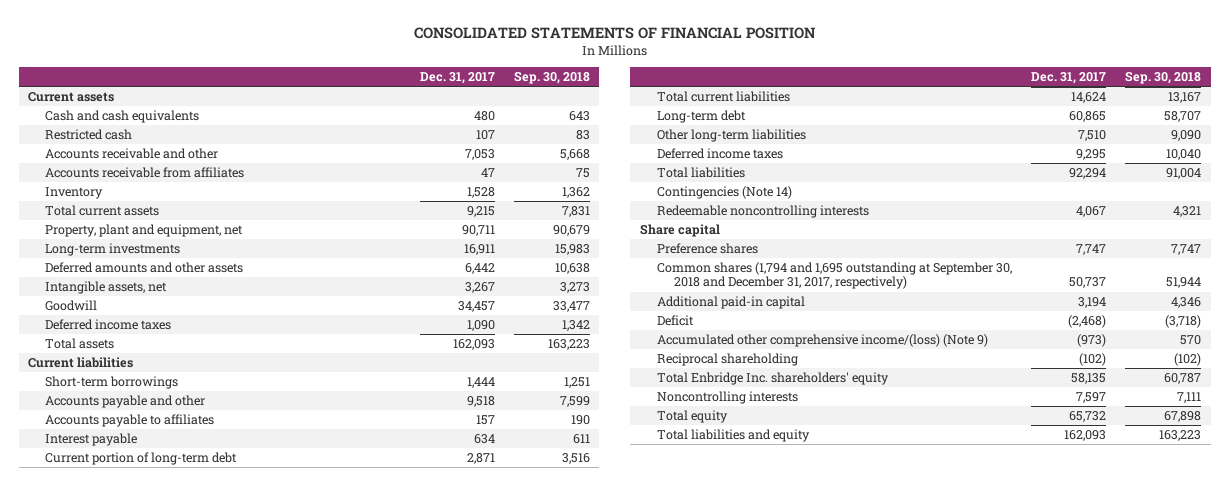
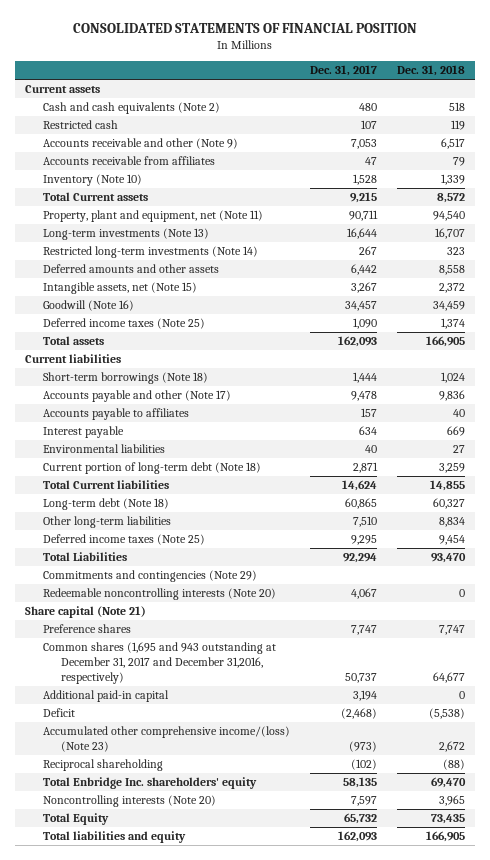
- | Dec. 31, 2017 | Sep. 30, 2018
+ | Dec. 31, 2017 | Dec. 31, 2018
- Cash and cash equivalents | 480 | 643
+ Cash and cash equivalents (Note 2) | 480 | 518
- Accounts receivable and other | 7,053 | 5,668
+ Accounts receivable and other (Note 9) | 7,053 | 6,517
- Inventory | 1,528 | 1,362
- Total current assets | 9,215 | 7,831
- Property, plant and equipment, net | 90,711 | 90,679
- Long-term investments | 16,911 | 15,983
+ Inventory (Note 10) | 1,528 | 1,339
+ Total Current assets | 9,215 | 8,572
+ Property, plant and equipment, net (Note 11) | 90,711 | 94,540
+ Long-term investments (Note 13) | 16,644 | 16,707
+ Restricted long-term investments (Note 14) | 267 | 323
- Intangible assets, net | 3,267 | 3,273
- Goodwill | 34,457 | 33,477
- Deferred income taxes | 1,090 | 1,342
+ Intangible assets, net (Note 15) | 3,267 | 2,372
+ Goodwill (Note 16) | 34,457 | 34,459
+ Deferred income taxes (Note 25) | 1,090 | 1,374
- Short-term borrowings | 1,444 | 1,251
- Accounts payable and other | 9,518 | 7,599
+ Short-term borrowings (Note 18) | 1,444 | 1,024
+ Accounts payable and other (Note 17) | 9,478 | 9,836
- Current portion of long-term debt | 2,871 | 3,516
- Total current liabilities | 14,624 | 13,167
- Long-term debt | 60,865 | 58,707
+ Environmental liabilities | 40 | 27
+ Current portion of long-term debt (Note 18) | 2,871 | 3,259
+ Total Current liabilities | 14,624 | 14,855
+ Long-term debt (Note 18) | 60,865 | 60,327
- Deferred income taxes | 9,295 | 10,040
- Total liabilities | 92,294 | 91,004
- Contingencies (Note 14)
- Redeemable noncontrolling interests | 4,067 | 4,321
- Share capital
+ Deferred income taxes (Note 25) | 9,295 | 9,454
+ Total Liabilities | 92,294 | 93,470
+ Commitments and contingencies (Note 29)
+ Redeemable noncontrolling interests (Note 20) | 4,067 | 0
+ Share capital (Note 21)
- Common shares (1,794 and 1,695 outstanding at September 30, 2018 and December 31, 2017, respectively) | 50,737 | 51,944
+ Common shares (1,695 and 943 outstanding at December 31, 2017 and December 31,2016, respectively) | 50,737 | 64,677
- Accumulated other comprehensive income/(loss) (Note 9) | (973) | 570
+ Accumulated other comprehensive income/(loss) (Note 23) | (973) | 2,672
- Noncontrolling interests | 7,597 | 7,111
- Total equity | 65,732 | 67,898
+ Noncontrolling interests (Note 20) | 7,597 | 3,965
+ Total Equity | 65,732 | 73,435

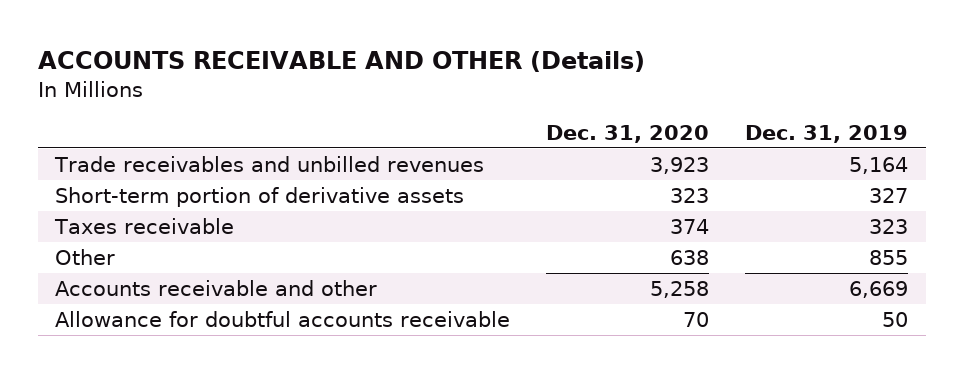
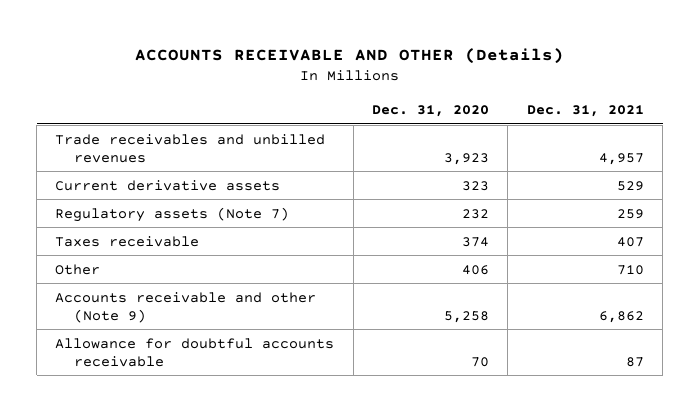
- | Dec. 31, 2020 | Dec. 31, 2019
+ | Dec. 31, 2020 | Dec. 31, 2021
- Short-term portion of derivative assets | 323 | 327
+ Current derivative assets | 323 | 529
+ Regulatory assets (Note 7) | 232 | 259
- Other | 638 | 855
- Accounts receivable and other | 5,258 | 6,669
+ Other | 406 | 710
+ Accounts receivable and other (Note 9) | 5,258 | 6,862

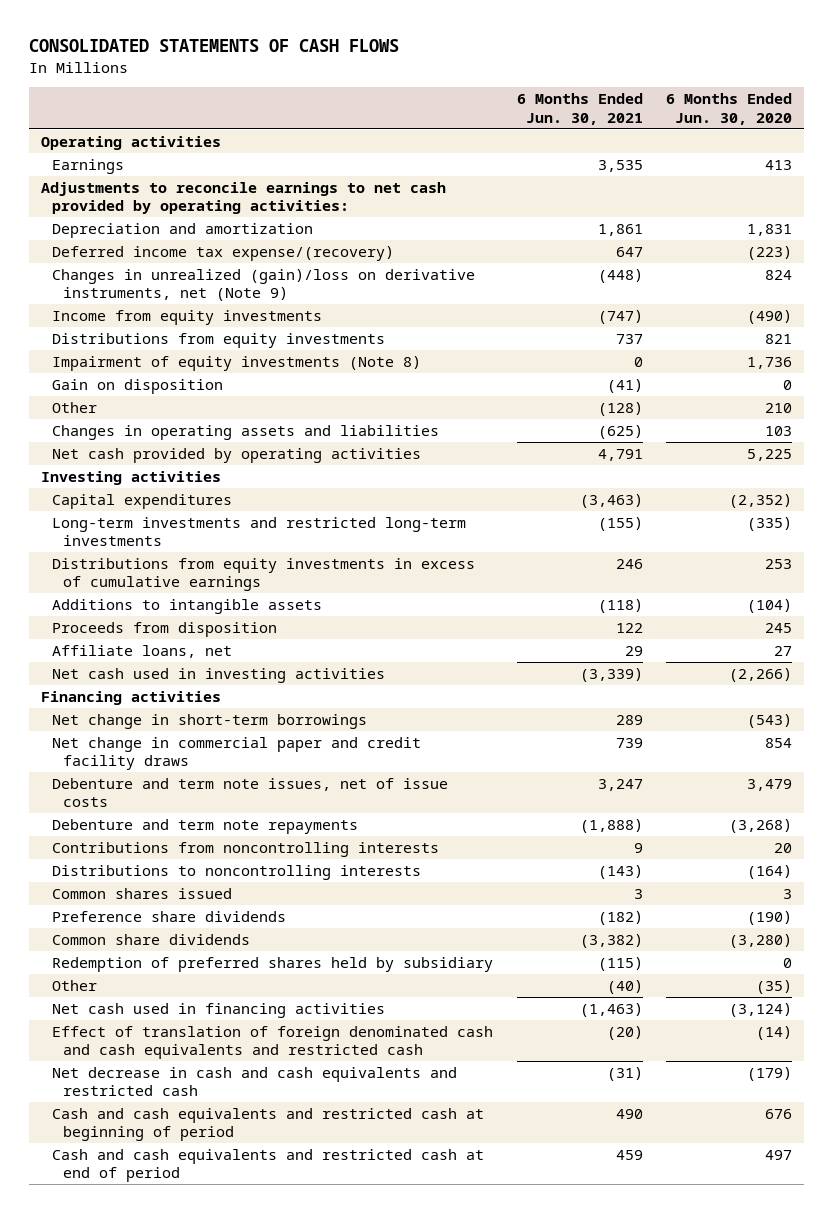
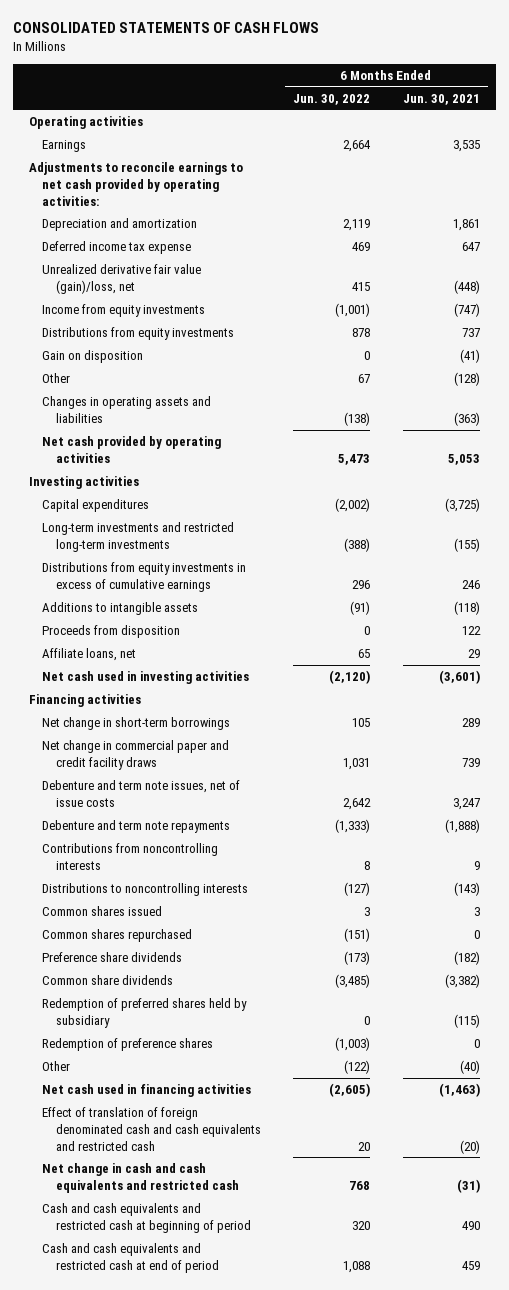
- | 6 Months Ended Jun. 30, 2021 | 6 Months Ended Jun. 30, 2020
+ | 6 Months Ended Jun. 30, 2022 | 6 Months Ended Jun. 30, 2021
- Deferred income tax expense/(recovery) | 647 | (223)
- Changes in unrealized (gain)/loss on derivative instruments, net (Note 9) | (448) | 824
+ Deferred income tax expense | 469 | 647
+ Unrealized derivative fair value (gain)/loss, net | 415 | (448)
- Impairment of equity investments (Note 8) | 0 | 1,736
- Changes in operating assets and liabilities | (625) | 103
- Net cash provided by operating activities | 4,791 | 5,225
+ Changes in operating assets and liabilities | (138) | (363)
+ Net cash provided by operating activities | 5,473 | 5,053
- Capital expenditures | (3,463) | (2,352)
+ Capital expenditures | (2,002) | (3,725)
- Net cash used in investing activities | (3,339) | (2,266)
+ Net cash used in investing activities | (2,120) | (3,601)
+ Common shares repurchased | (151) | 0
+ Redemption of preference shares | (1,003) | 0
- Net decrease in cash and cash equivalents and restricted cash | (31) | (179)
+ Net change in cash and cash equivalents and restricted cash | 768 | (31)

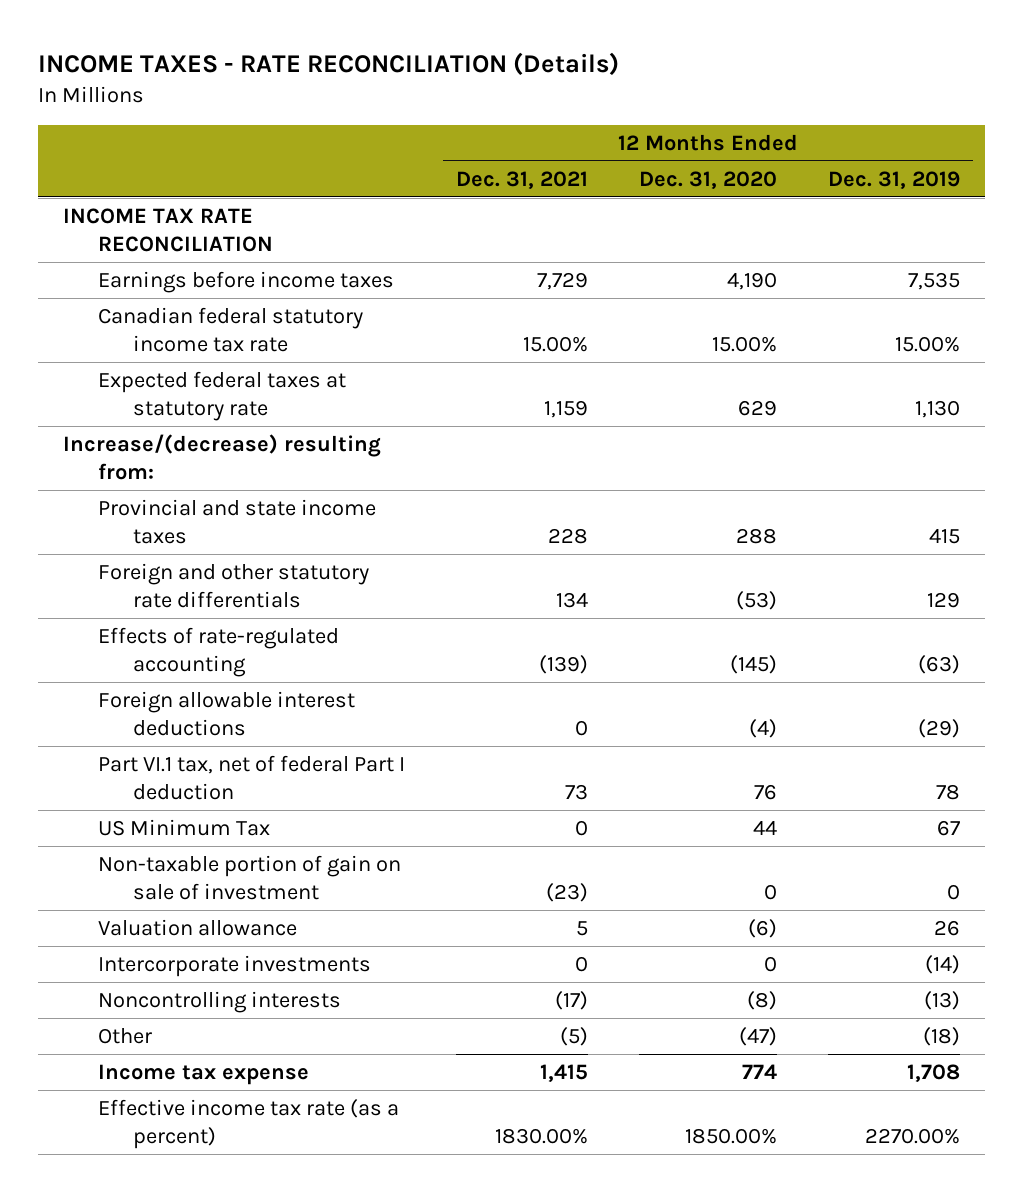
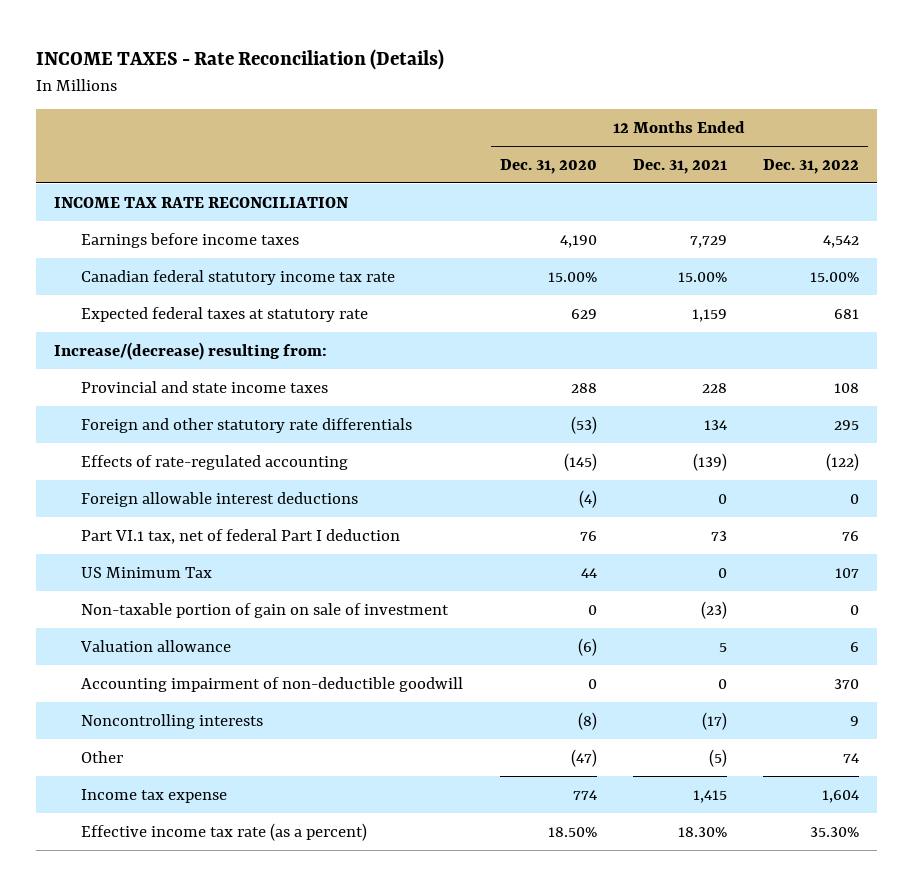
- INCOME TAXES - RATE RECONCILIATION (Details)
+ INCOME TAXES - Rate Reconciliation (Details)
- | 12 Months Ended Dec. 31, 2021 | 12 Months Ended Dec. 31, 2020 | 12 Months Ended Dec. 31, 2019
+ | 12 Months Ended Dec. 31, 2020 | 12 Months Ended Dec. 31, 2021 | 12 Months Ended Dec. 31, 2022
- Intercorporate investments | 0 | 0 | (14)
+ Accounting impairment of non-deductible goodwill | 0 | 0 | 370
- Effective income tax rate (as a percent) | 1830.00% | 1850.00% | 2270.00%
+ Effective income tax rate (as a percent) | 18.50% | 18.30% | 35.30%

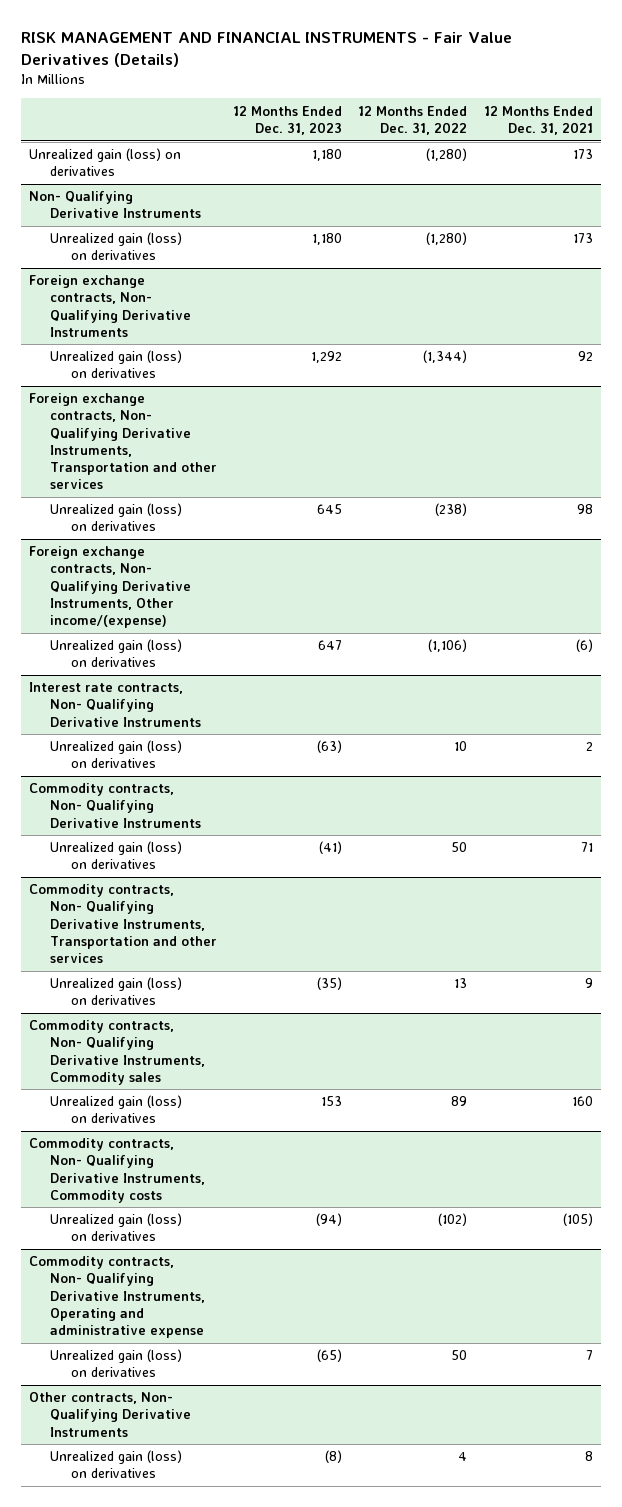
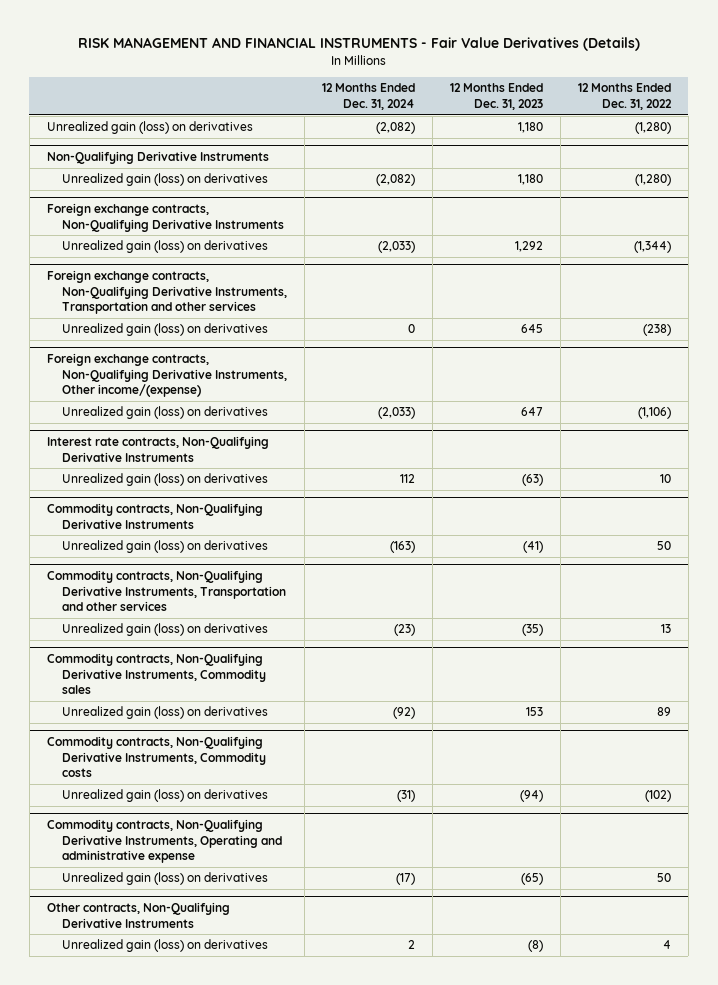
- | 12 Months Ended Dec. 31, 2023 | 12 Months Ended Dec. 31, 2022 | 12 Months Ended Dec. 31, 2021
+ | 12 Months Ended Dec. 31, 2024 | 12 Months Ended Dec. 31, 2023 | 12 Months Ended Dec. 31, 2022
- Non- Qualifying Derivative Instruments
+ Non-Qualifying Derivative Instruments
- Foreign exchange contracts, Non- Qualifying Derivative Instruments
+ Foreign exchange contracts, Non-Qualifying Derivative Instruments
- Foreign exchange contracts, Non- Qualifying Derivative Instruments, Transportation and other services
+ Foreign exchange contracts, Non-Qualifying Derivative Instruments, Transportation and other services
- Foreign exchange contracts, Non- Qualifying Derivative Instruments, Other income/(expense)
+ Foreign exchange contracts, Non-Qualifying Derivative Instruments, Other income/(expense)
- Interest rate contracts, Non- Qualifying Derivative Instruments
+ Interest rate contracts, Non-Qualifying Derivative Instruments
- Commodity contracts, Non- Qualifying Derivative Instruments
+ Commodity contracts, Non-Qualifying Derivative Instruments
- Commodity contracts, Non- Qualifying Derivative Instruments, Transportation and other services
+ Commodity contracts, Non-Qualifying Derivative Instruments, Transportation and other services
- Commodity contracts, Non- Qualifying Derivative Instruments, Commodity sales
+ Commodity contracts, Non-Qualifying Derivative Instruments, Commodity sales
- Commodity contracts, Non- Qualifying Derivative Instruments, Commodity costs
+ Commodity contracts, Non-Qualifying Derivative Instruments, Commodity costs
- Commodity contracts, Non- Qualifying Derivative Instruments, Operating and administrative expense
+ Commodity contracts, Non-Qualifying Derivative Instruments, Operating and administrative expense
- Other contracts, Non- Qualifying Derivative Instruments
+ Other contracts, Non-Qualifying Derivative Instruments

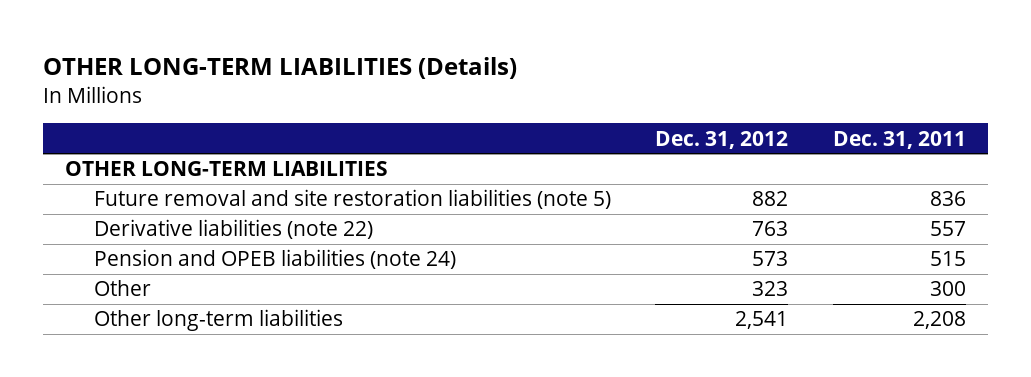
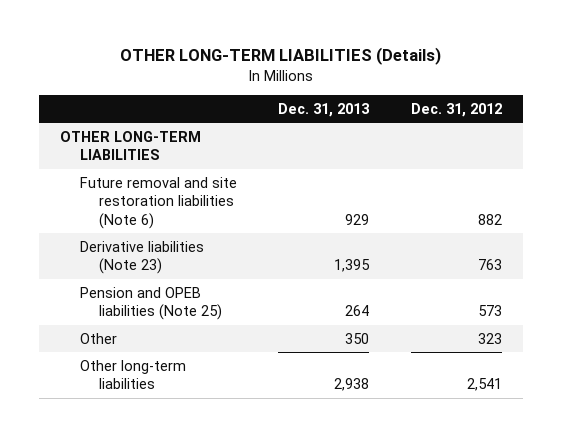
- | Dec. 31, 2012 | Dec. 31, 2011
+ | Dec. 31, 2013 | Dec. 31, 2012
- Future removal and site restoration liabilities (note 5) | 882 | 836
- Derivative liabilities (note 22) | 763 | 557
- Pension and OPEB liabilities (note 24) | 573 | 515
+ Future removal and site restoration liabilities (Note 6) | 929 | 882
+ Derivative liabilities (Note 23) | 1,395 | 763
+ Pension and OPEB liabilities (Note 25) | 264 | 573

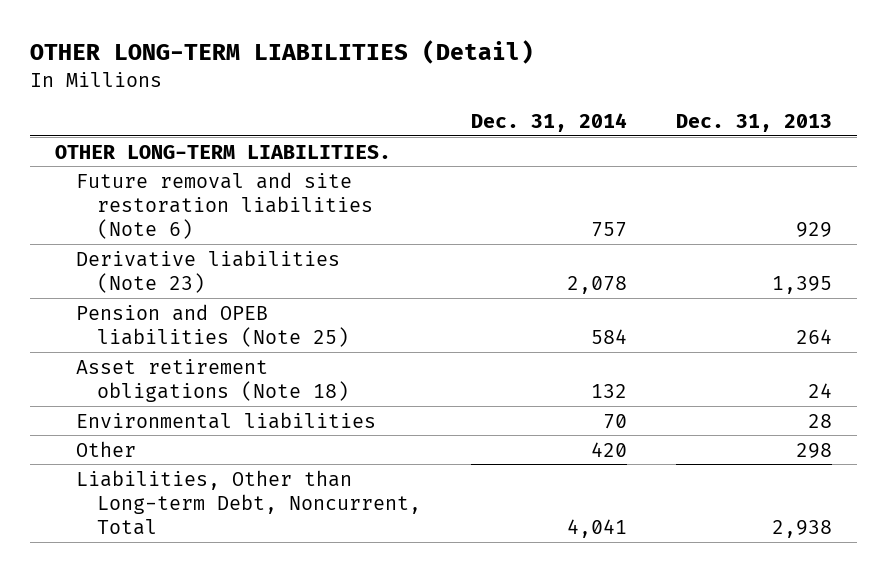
- OTHER LONG-TERM LIABILITIES (Details)
+ OTHER LONG-TERM LIABILITIES (Detail)
- | Dec. 31, 2013 | Dec. 31, 2012
+ | Dec. 31, 2014 | Dec. 31, 2013
- OTHER LONG-TERM LIABILITIES
+ OTHER LONG-TERM LIABILITIES.
- Other | 350 | 323
- Other long-term liabilities | 2,938 | 2,541
+ Asset retirement obligations (Note 18) | 132 | 24
+ Environmental liabilities | 70 | 28
+ Other | 420 | 298
+ Liabilities, Other than Long-term Debt, Noncurrent, Total | 4,041 | 2,938

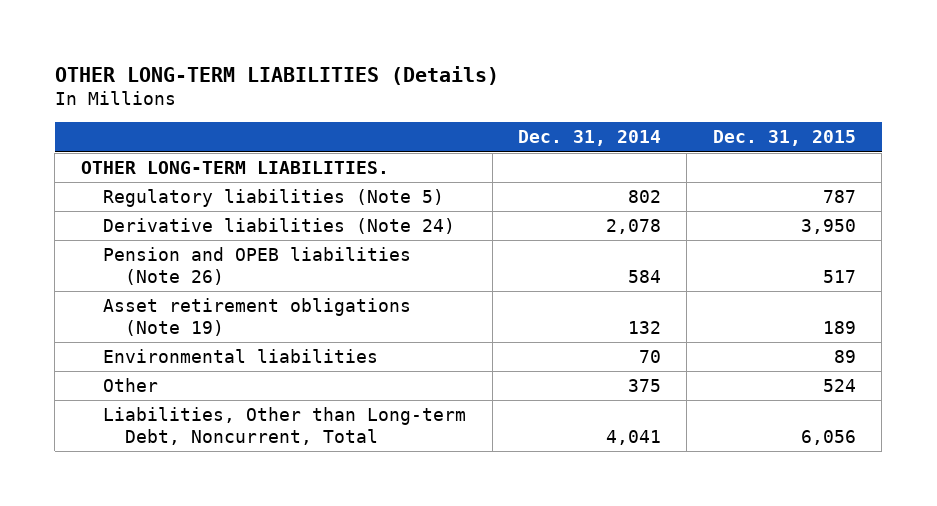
- OTHER LONG-TERM LIABILITIES (Detail)
+ OTHER LONG-TERM LIABILITIES (Details)
- | Dec. 31, 2014 | Dec. 31, 2013
+ | Dec. 31, 2014 | Dec. 31, 2015
- Future removal and site restoration liabilities (Note 6) | 757 | 929
- Derivative liabilities (Note 23) | 2,078 | 1,395
- Pension and OPEB liabilities (Note 25) | 584 | 264
- Asset retirement obligations (Note 18) | 132 | 24
+ Regulatory liabilities (Note 5) | 802 | 787
+ Derivative liabilities (Note 24) | 2,078 | 3,950
+ Pension and OPEB liabilities (Note 26) | 584 | 517
+ Asset retirement obligations (Note 19) | 132 | 189
- Other | 420 | 298
+ Other | 375 | 524

